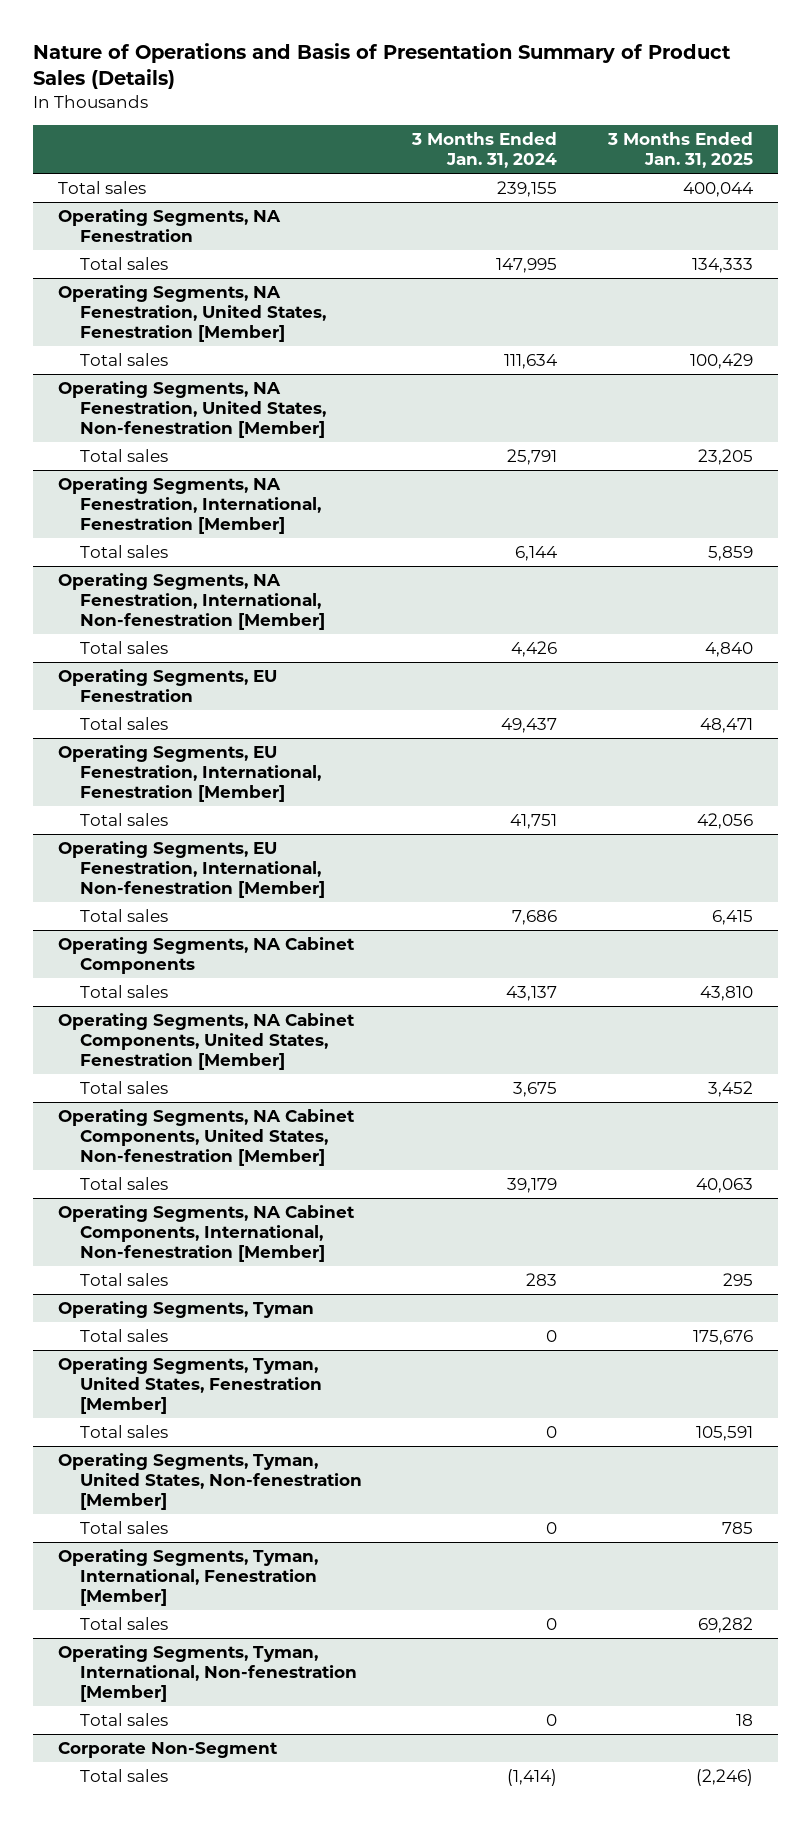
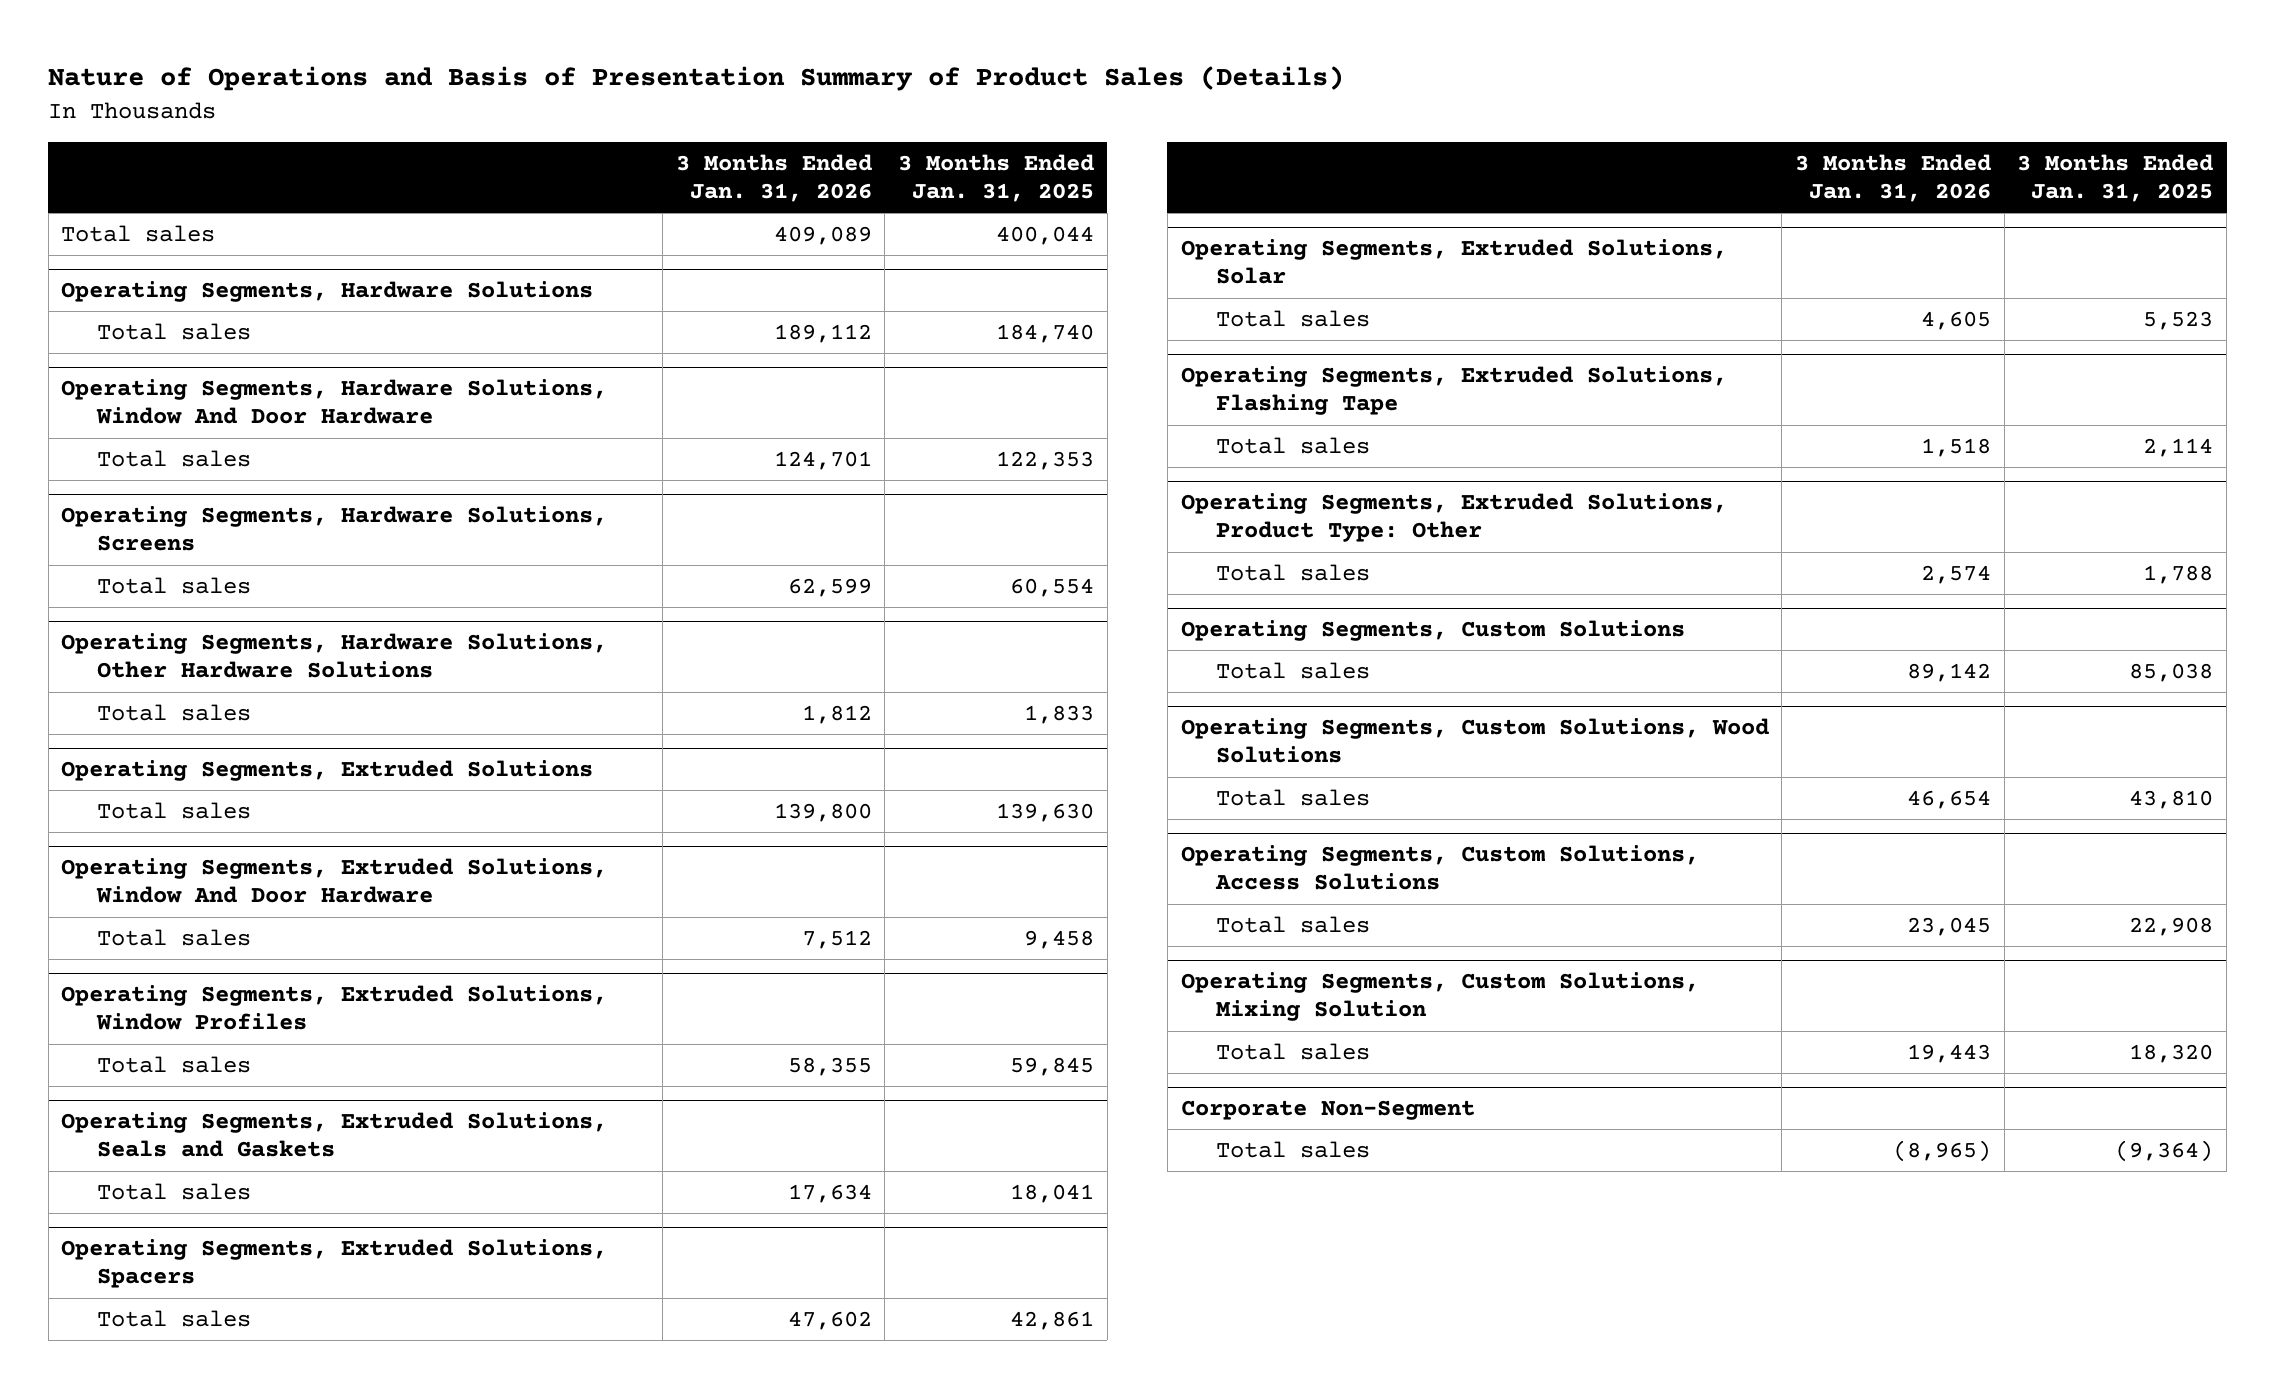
- | 3 Months Ended Jan. 31, 2024 | 3 Months Ended Jan. 31, 2025
+ | 3 Months Ended Jan. 31, 2026 | 3 Months Ended Jan. 31, 2025
- Operating Segments, NA Fenestration
- Total sales | 147,995 | 134,333
- Operating Segments, NA Fenestration, United States, Fenestration [Member]
- Total sales | 111,634 | 100,429
- Operating Segments, NA Fenestration, United States, Non-fenestration [Member]
- Total sales | 25,791 | 23,205
- Operating Segments, NA Fenestration, International, Fenestration [Member]
- Total sales | 6,144 | 5,859
- Operating Segments, NA Fenestration, International, Non-fenestration [Member]
- Total sales | 4,426 | 4,840
- Operating Segments, EU Fenestration
- Total sales | 49,437 | 48,471
- Operating Segments, EU Fenestration, International, Fenestration [Member]
- Total sales | 41,751 | 42,056
- Operating Segments, EU Fenestration, International, Non-fenestration [Member]
- Total sales | 7,686 | 6,415
- Operating Segments, NA Cabinet Components
+ Operating Segments, Hardware Solutions
+ Total sales | 189,112 | 184,740
+ Operating Segments, Hardware Solutions, Window And Door Hardware
+ Total sales | 124,701 | 122,353
+ Operating Segments, Hardware Solutions, Screens
+ Total sales | 62,599 | 60,554
+ Operating Segments, Hardware Solutions, Other Hardware Solutions
+ Total sales | 1,812 | 1,833
+ Operating Segments, Extruded Solutions
+ Total sales | 139,800 | 139,630
+ Operating Segments, Extruded Solutions, Window And Door Hardware
+ Total sales | 7,512 | 9,458
+ Operating Segments, Extruded Solutions, Window Profiles
+ Total sales | 58,355 | 59,845
+ Operating Segments, Extruded Solutions, Seals and Gaskets
+ Total sales | 17,634 | 18,041
+ Operating Segments, Extruded Solutions, Spacers
+ Total sales | 47,602 | 42,861
+ Operating Segments, Extruded Solutions, Solar
+ Total sales | 4,605 | 5,523
+ Operating Segments, Extruded Solutions, Flashing Tape
+ Total sales | 1,518 | 2,114
+ Operating Segments, Extruded Solutions, Product Type: Other
+ Total sales | 2,574 | 1,788
+ Operating Segments, Custom Solutions
+ Total sales | 89,142 | 85,038
+ Operating Segments, Custom Solutions, Wood Solutions
- Operating Segments, NA Cabinet Components, United States, Fenestration [Member]
- Total sales | 3,675 | 3,452
- Operating Segments, NA Cabinet Components, United States, Non-fenestration [Member]
- Total sales | 39,179 | 40,063
- Operating Segments, NA Cabinet Components, International, Non-fenestration [Member]
- Total sales | 283 | 295
- Operating Segments, Tyman
- Total sales | 0 | 175,676
- Operating Segments, Tyman, United States, Fenestration [Member]
- Total sales | 0 | 105,591
- Operating Segments, Tyman, United States, Non-fenestration [Member]
- Total sales | 0 | 785
- Operating Segments, Tyman, International, Fenestration [Member]
- Total sales | 0 | 69,282
- Operating Segments, Tyman, International, Non-fenestration [Member]
- Total sales | 0 | 18
+ Operating Segments, Custom Solutions, Access Solutions
+ Total sales | 23,045 | 22,908
+ Operating Segments, Custom Solutions, Mixing Solution
+ Total sales | 19,443 | 18,320
@ Corporate Non-Segment
- Total sales | (1,414) | (2,246)
+ Total sales | (8,965) | (9,364)

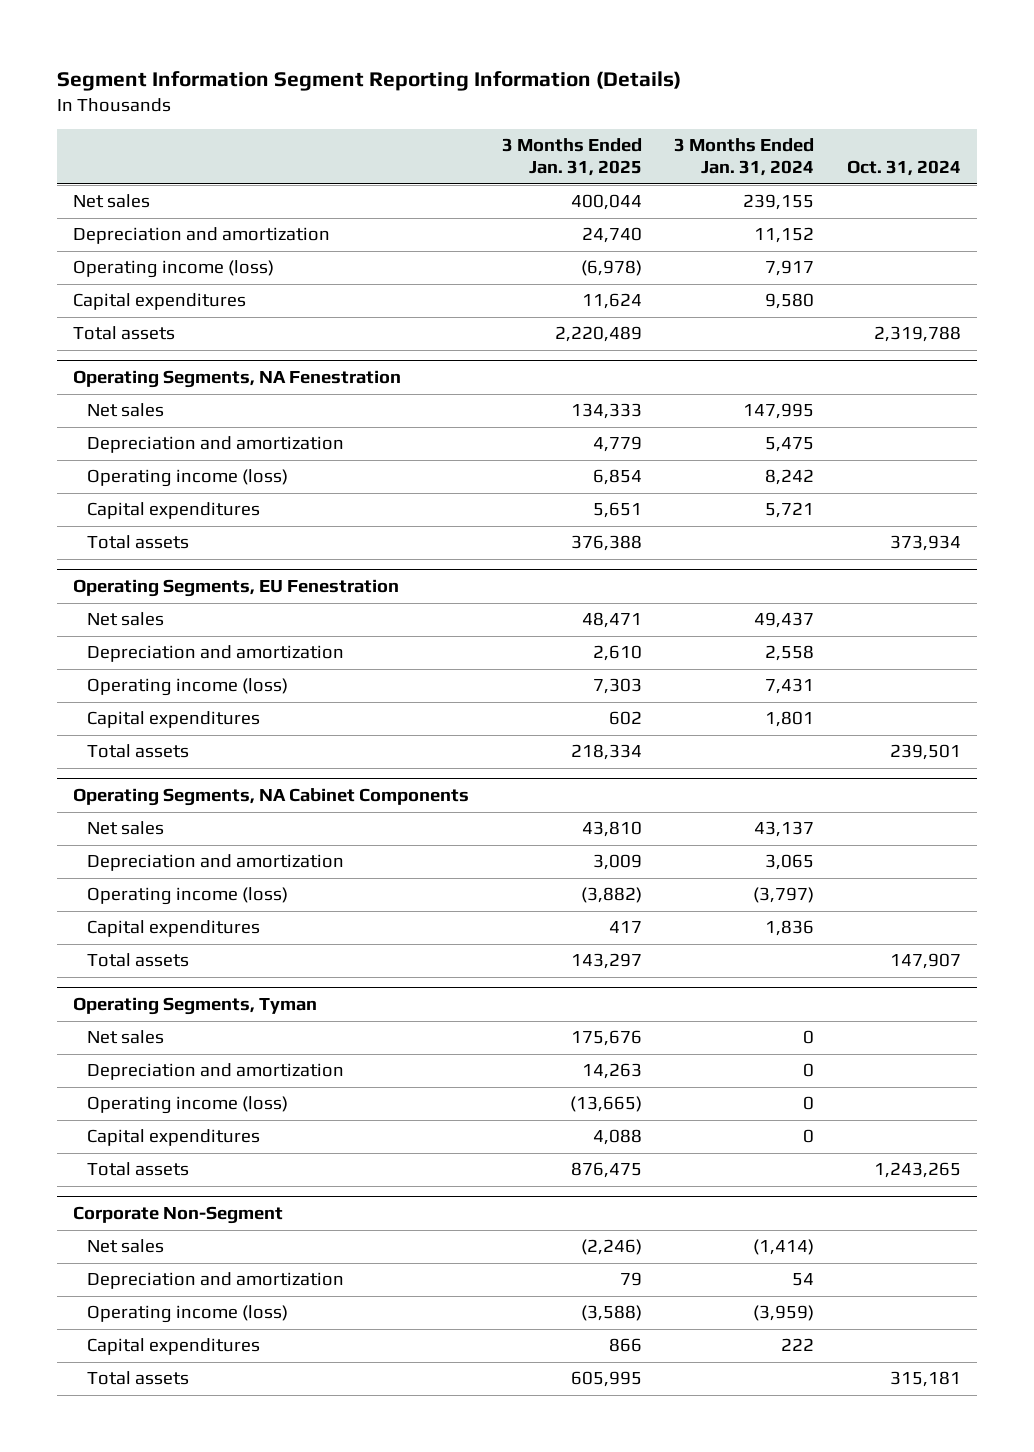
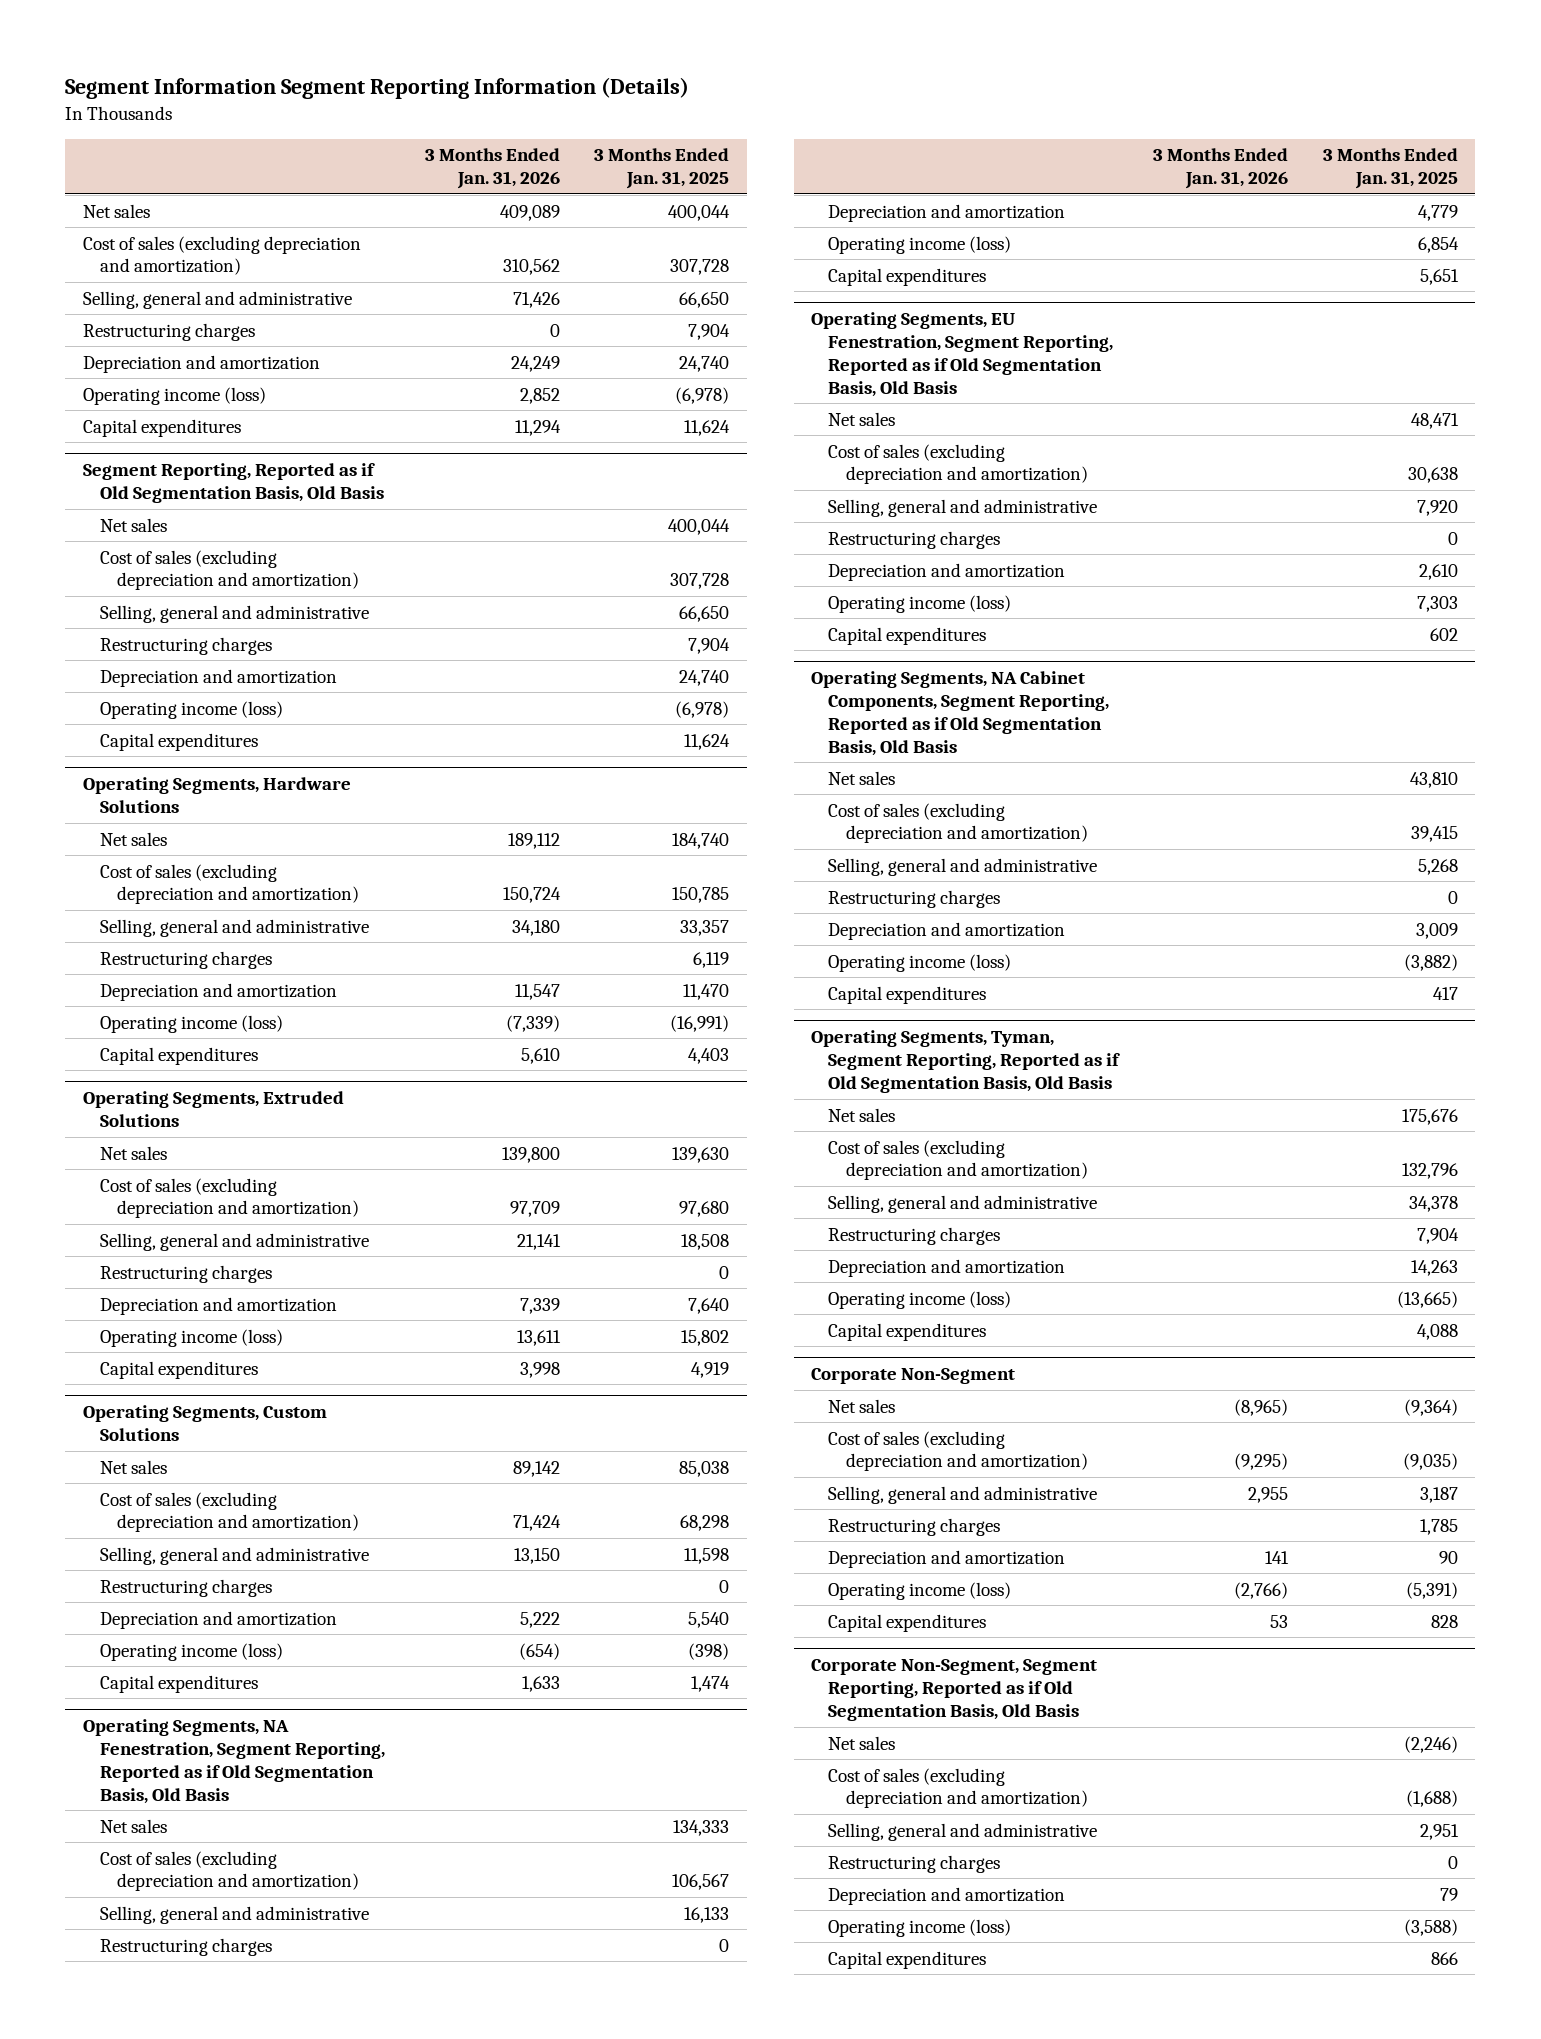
- | 3 Months Ended Jan. 31, 2025 | 3 Months Ended Jan. 31, 2024 | Oct. 31, 2024
+ | 3 Months Ended Jan. 31, 2026 | 3 Months Ended Jan. 31, 2025
+ Cost of sales (excluding depreciation and amortization) | 310,562 | 307,728
+ Selling, general and administrative | 71,426 | 66,650
+ Restructuring charges | 0 | 7,904
- Total assets | 2,220,489 | | 2,319,788
- Operating Segments, NA Fenestration
+ Segment Reporting, Reported as if Old Segmentation Basis, Old Basis
+ Net sales | | 400,044
+ Cost of sales (excluding depreciation and amortization) | | 307,728
+ Selling, general and administrative | | 66,650
+ Restructuring charges | | 7,904
+ Depreciation and amortization | | 24,740
+ Operating income (loss) | | (6,978)
+ Capital expenditures | | 11,624
+ Operating Segments, Hardware Solutions
+ Net sales | 189,112 | 184,740
+ Cost of sales (excluding depreciation and amortization) | 150,724 | 150,785
+ Selling, general and administrative | 34,180 | 33,357
+ Restructuring charges | | 6,119
+ Depreciation and amortization | 11,547 | 11,470
+ Operating income (loss) | (7,339) | (16,991)
+ Capital expenditures | 5,610 | 4,403
+ Operating Segments, Extruded Solutions
+ Net sales | 139,800 | 139,630
+ Cost of sales (excluding depreciation and amortization) | 97,709 | 97,680
+ Selling, general and administrative | 21,141 | 18,508
+ Restructuring charges | | 0
+ Depreciation and amortization | 7,339 | 7,640
+ Operating income (loss) | 13,611 | 15,802
+ Capital expenditures | 3,998 | 4,919
+ Operating Segments, Custom Solutions
+ Net sales | 89,142 | 85,038
+ Cost of sales (excluding depreciation and amortization) | 71,424 | 68,298
+ Selling, general and administrative | 13,150 | 11,598
+ Restructuring charges | | 0
+ Depreciation and amortization | 5,222 | 5,540
+ Operating income (loss) | (654) | (398)
+ Capital expenditures | 1,633 | 1,474
+ Operating Segments, NA Fenestration, Segment Reporting, Reported as if Old Segmentation Basis, Old Basis
+ Cost of sales (excluding depreciation and amortization) | | 106,567
+ Selling, general and administrative | | 16,133
+ Restructuring charges | | 0
- Total assets | 376,388 | | 373,934
- Operating Segments, EU Fenestration
+ Operating Segments, EU Fenestration, Segment Reporting, Reported as if Old Segmentation Basis, Old Basis
+ Cost of sales (excluding depreciation and amortization) | | 30,638
+ Selling, general and administrative | | 7,920
+ Restructuring charges | | 0
- Total assets | 218,334 | | 239,501
- Operating Segments, NA Cabinet Components
+ Operating Segments, NA Cabinet Components, Segment Reporting, Reported as if Old Segmentation Basis, Old Basis
+ Cost of sales (excluding depreciation and amortization) | | 39,415
+ Selling, general and administrative | | 5,268
+ Restructuring charges | | 0
- Total assets | 143,297 | | 147,907
- Operating Segments, Tyman
+ Operating Segments, Tyman, Segment Reporting, Reported as if Old Segmentation Basis, Old Basis
+ Cost of sales (excluding depreciation and amortization) | | 132,796
+ Selling, general and administrative | | 34,378
+ Restructuring charges | | 7,904
- Total assets | 876,475 | | 1,243,265
@ Corporate Non-Segment
+ Net sales | (8,965) | (9,364)
+ Cost of sales (excluding depreciation and amortization) | (9,295) | (9,035)
+ Selling, general and administrative | 2,955 | 3,187
+ Restructuring charges | | 1,785
+ Depreciation and amortization | 141 | 90
+ Operating income (loss) | (2,766) | (5,391)
+ Capital expenditures | 53 | 828
+ Corporate Non-Segment, Segment Reporting, Reported as if Old Segmentation Basis, Old Basis
+ Cost of sales (excluding depreciation and amortization) | | (1,688)
+ Selling, general and administrative | | 2,951
+ Restructuring charges | | 0
@ Corporate Non-Segment
- Total assets | 605,995 | | 315,181

